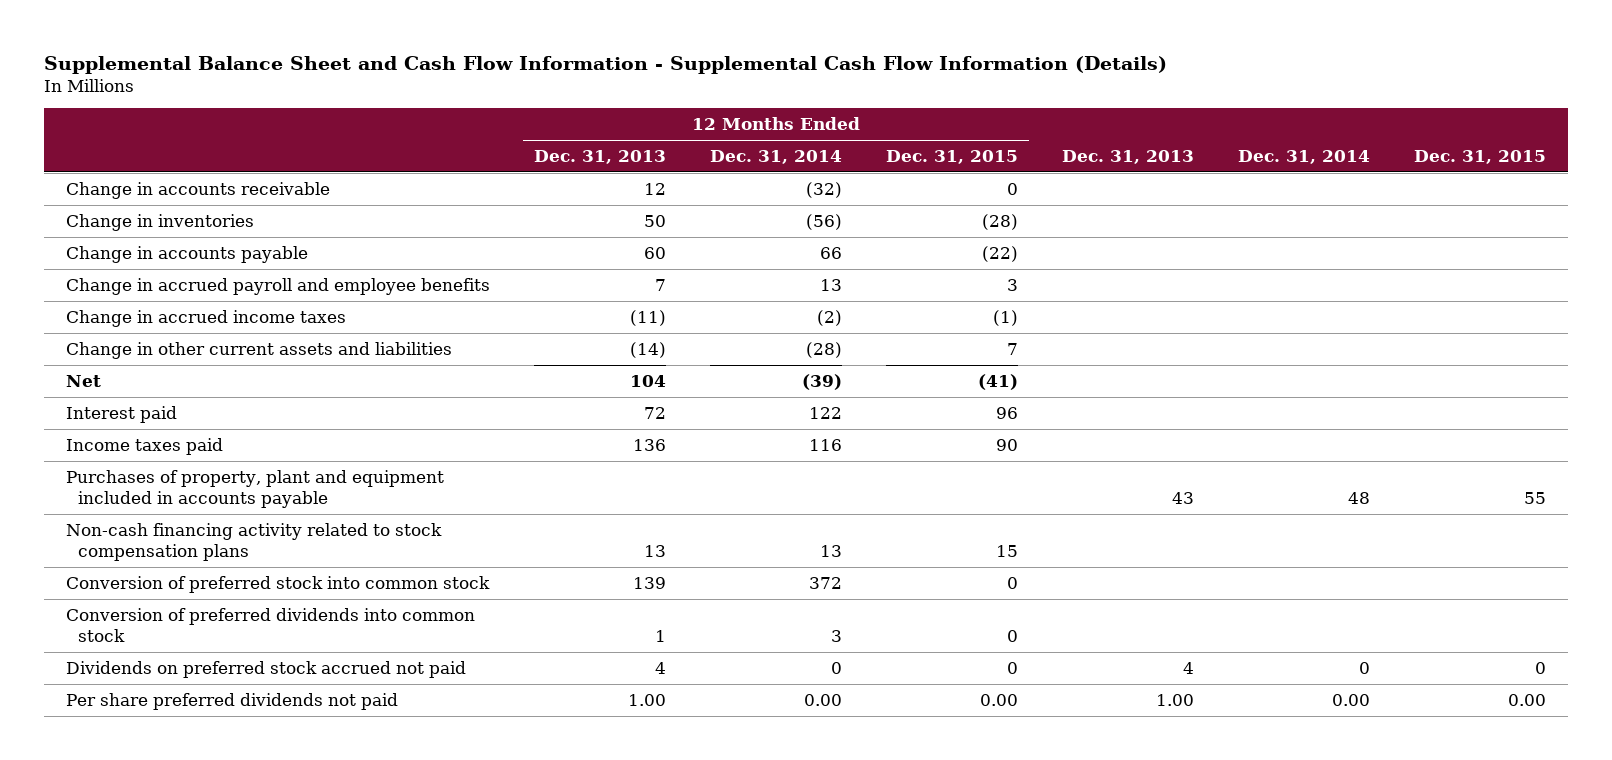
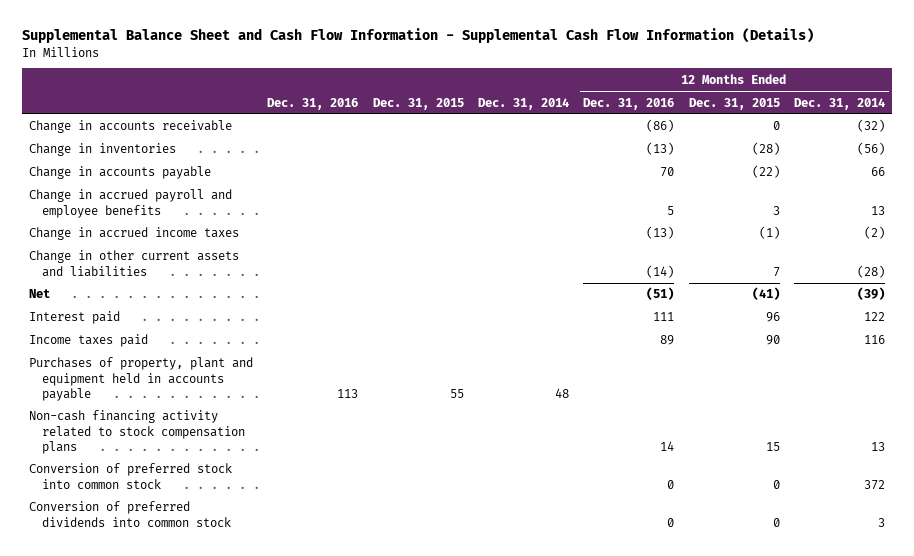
- | 12 Months Ended Dec. 31, 2013 | 12 Months Ended Dec. 31, 2014 | 12 Months Ended Dec. 31, 2015 | Dec. 31, 2013 | Dec. 31, 2014 | Dec. 31, 2015
+ | Dec. 31, 2016 | Dec. 31, 2015 | Dec. 31, 2014 | 12 Months Ended Dec. 31, 2016 | 12 Months Ended Dec. 31, 2015 | 12 Months Ended Dec. 31, 2014
- Purchases of property, plant and equipment included in accounts payable | | | | 43 | 48 | 55
+ Purchases of property, plant and equipment held in accounts payable | 113 | 55 | 48 | | |
- Dividends on preferred stock accrued not paid | 4 | 0 | 0 | 4 | 0 | 0
- Per share preferred dividends not paid | 1.00 | 0.00 | 0.00 | 1.00 | 0.00 | 0.00

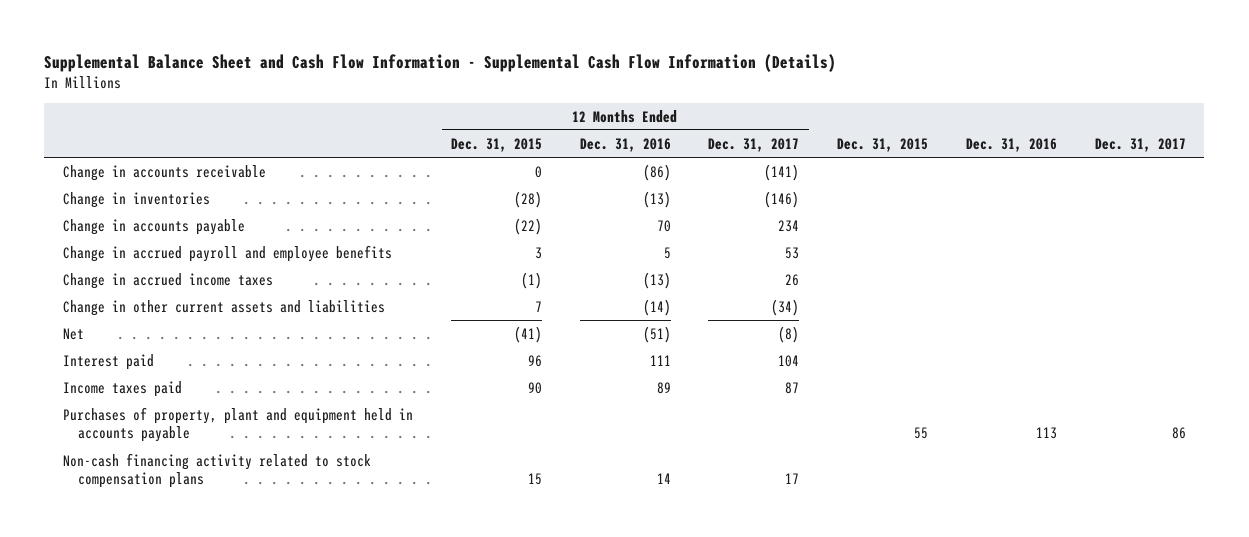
- | Dec. 31, 2016 | Dec. 31, 2015 | Dec. 31, 2014 | 12 Months Ended Dec. 31, 2016 | 12 Months Ended Dec. 31, 2015 | 12 Months Ended Dec. 31, 2014
+ | 12 Months Ended Dec. 31, 2015 | 12 Months Ended Dec. 31, 2016 | 12 Months Ended Dec. 31, 2017 | Dec. 31, 2015 | Dec. 31, 2016 | Dec. 31, 2017
- Conversion of preferred stock into common stock | | | | 0 | 0 | 372
- Conversion of preferred dividends into common stock | | | | 0 | 0 | 3

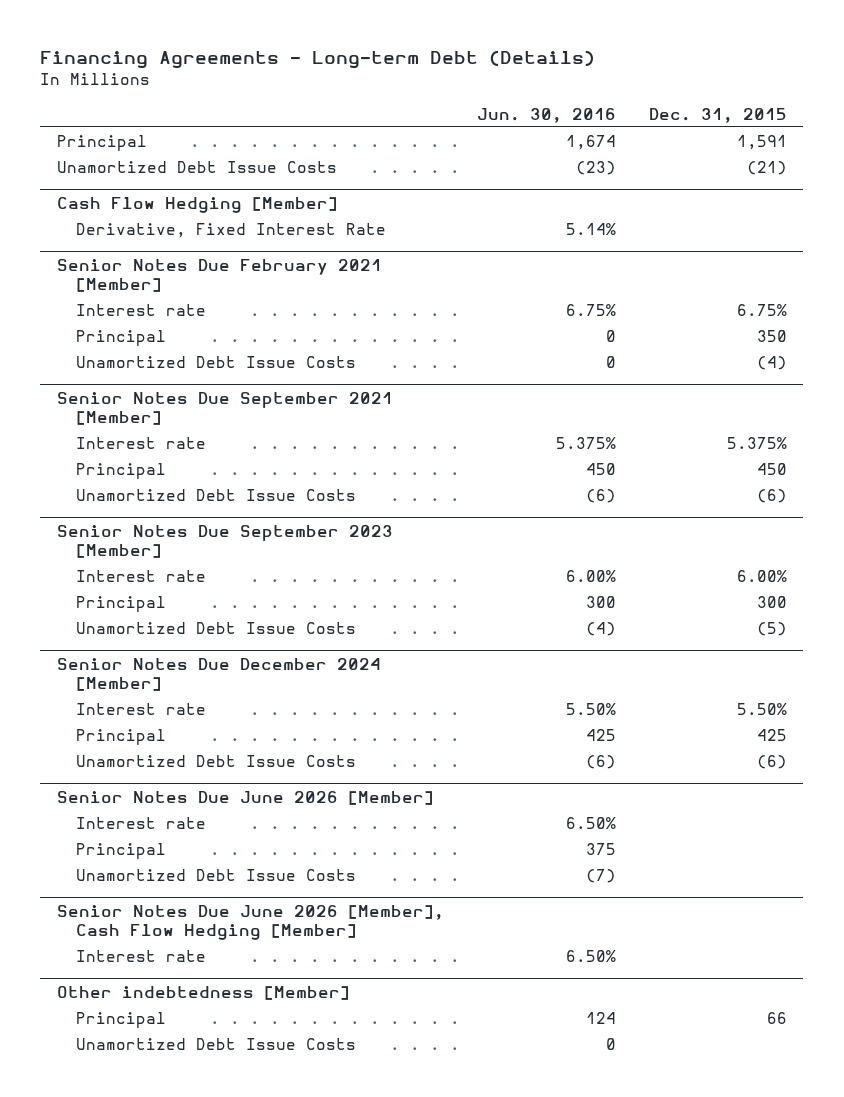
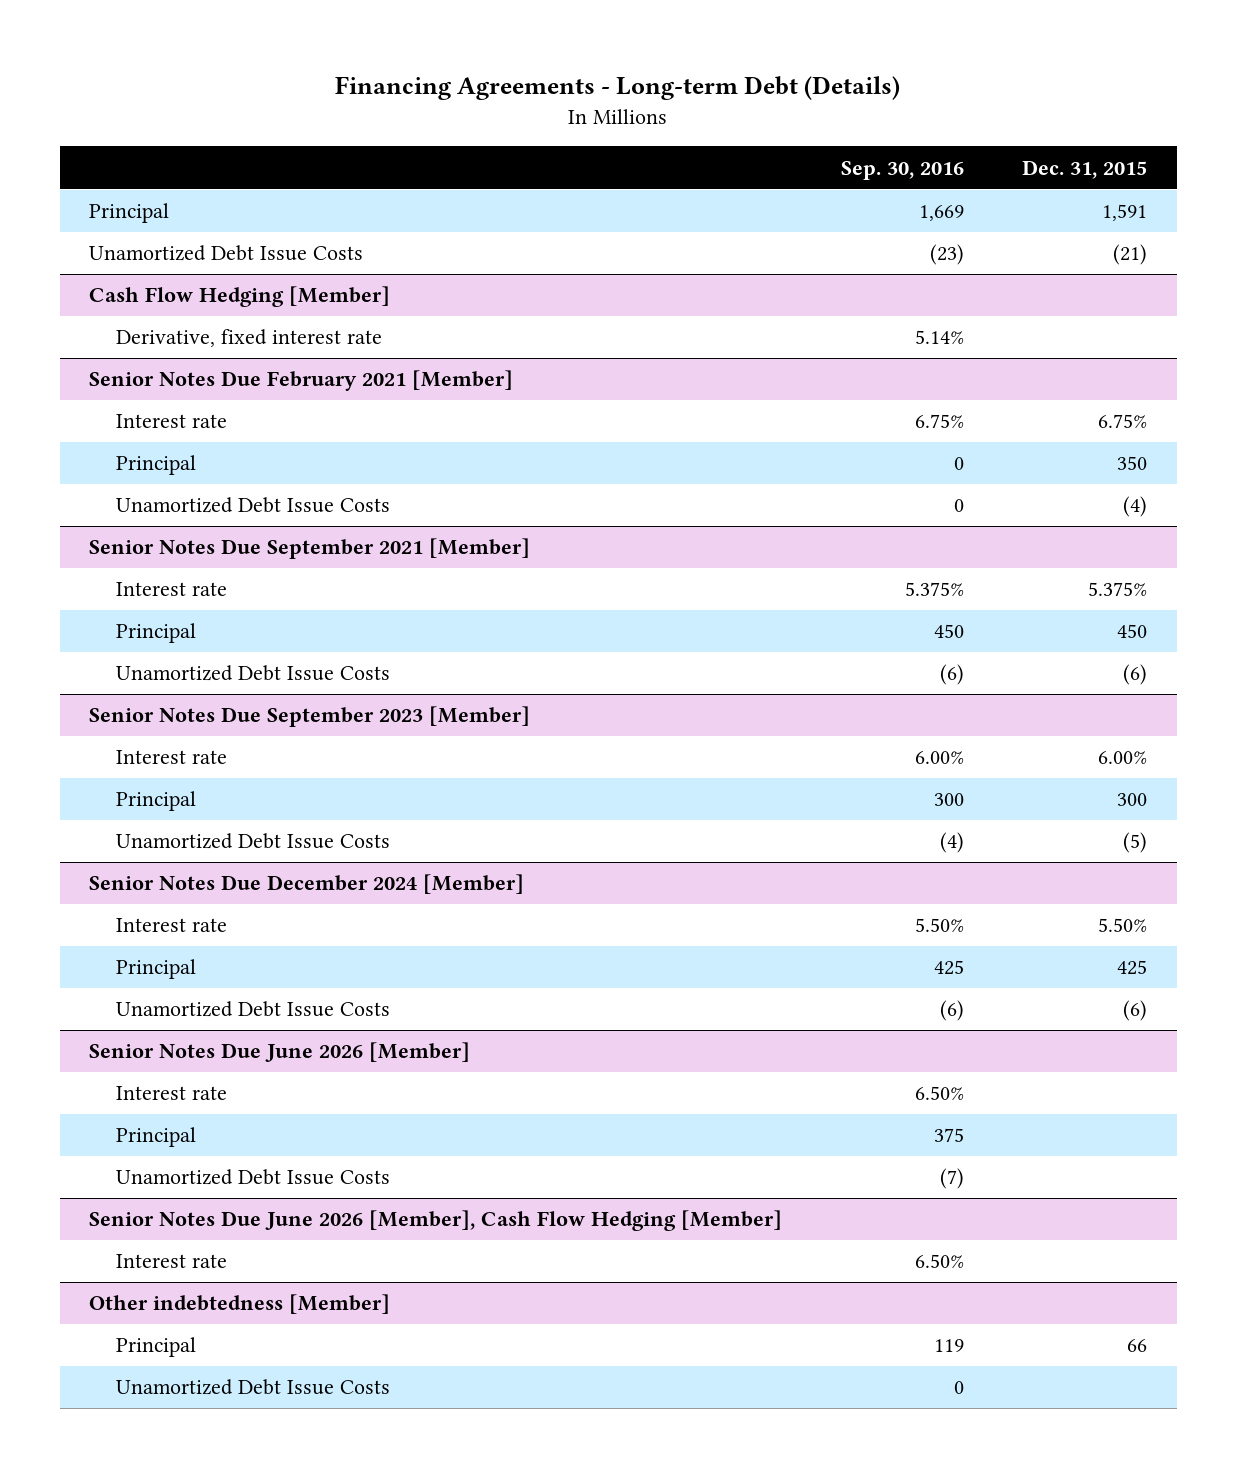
- | Jun. 30, 2016 | Dec. 31, 2015
+ | Sep. 30, 2016 | Dec. 31, 2015
@ Cash Flow Hedging [Member]
- Derivative, Fixed Interest Rate | 5.14% |
+ Derivative, fixed interest rate | 5.14% |

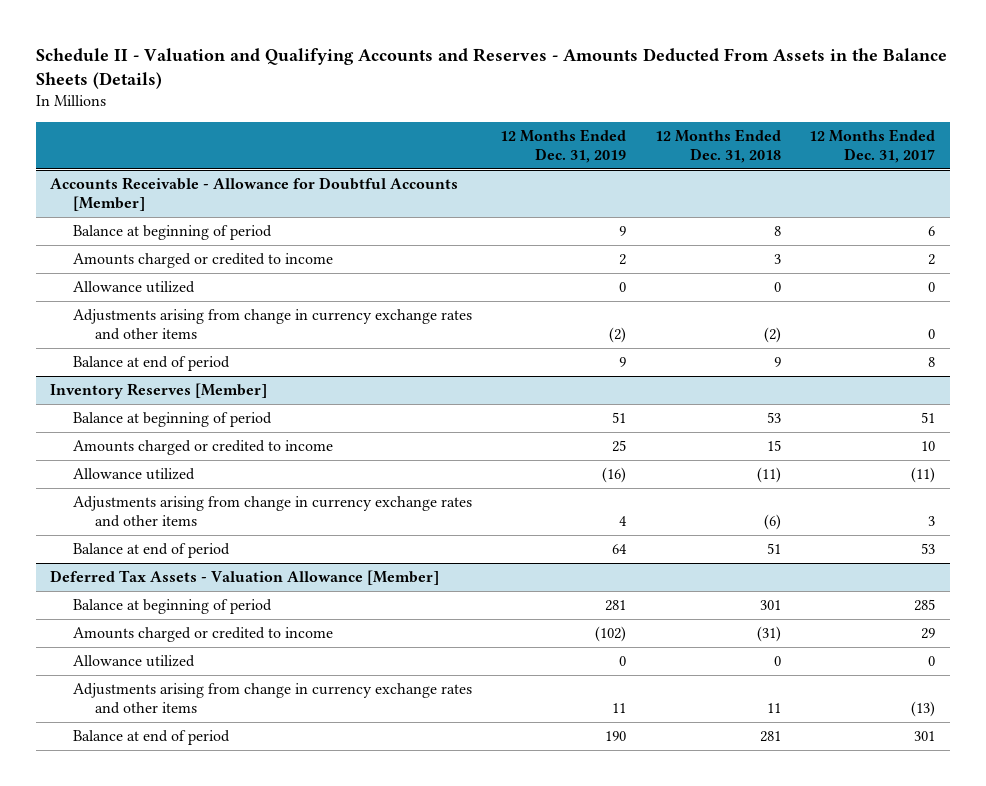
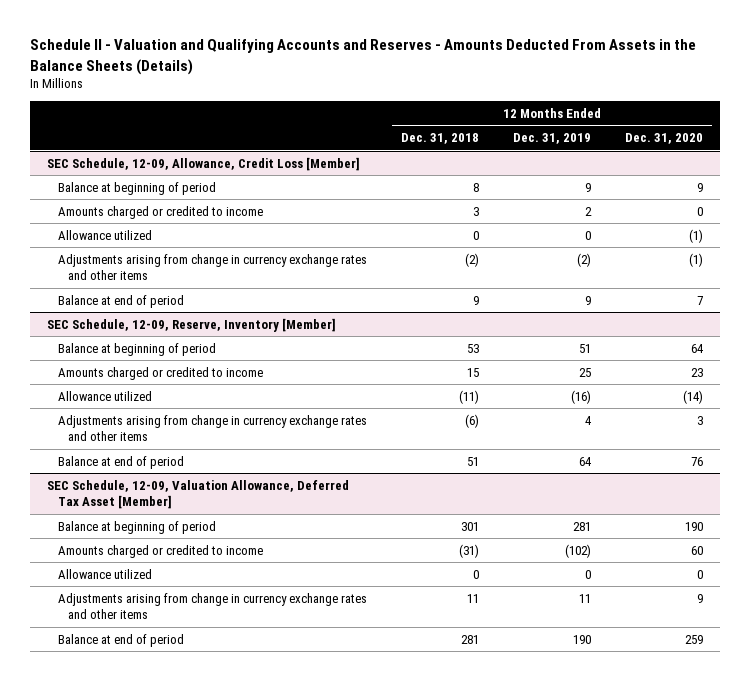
- | 12 Months Ended Dec. 31, 2019 | 12 Months Ended Dec. 31, 2018 | 12 Months Ended Dec. 31, 2017
+ | 12 Months Ended Dec. 31, 2018 | 12 Months Ended Dec. 31, 2019 | 12 Months Ended Dec. 31, 2020
- Accounts Receivable - Allowance for Doubtful Accounts [Member]
+ SEC Schedule, 12-09, Allowance, Credit Loss [Member]
- Inventory Reserves [Member]
+ SEC Schedule, 12-09, Reserve, Inventory [Member]
- Deferred Tax Assets - Valuation Allowance [Member]
+ SEC Schedule, 12-09, Valuation Allowance, Deferred Tax Asset [Member]

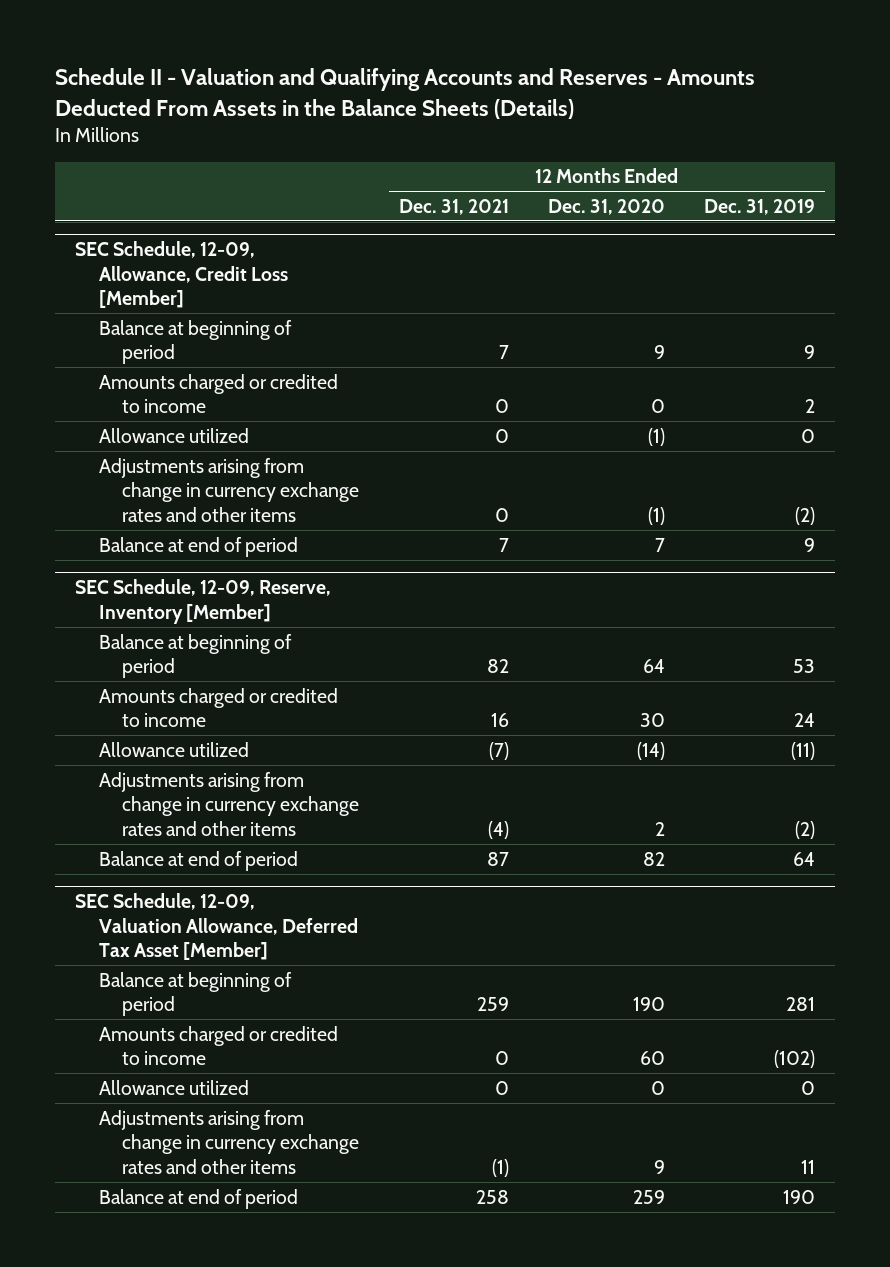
- | 12 Months Ended Dec. 31, 2018 | 12 Months Ended Dec. 31, 2019 | 12 Months Ended Dec. 31, 2020
+ | 12 Months Ended Dec. 31, 2021 | 12 Months Ended Dec. 31, 2020 | 12 Months Ended Dec. 31, 2019
@ SEC Schedule, 12-09, Reserve, Inventory [Member]
- Balance at beginning of period | 53 | 51 | 64
- Amounts charged or credited to income | 15 | 25 | 23
- Allowance utilized | (11) | (16) | (14)
- Adjustments arising from change in currency exchange rates and other items | (6) | 4 | 3
- Balance at end of period | 51 | 64 | 76
+ Balance at beginning of period | 82 | 64 | 53
+ Amounts charged or credited to income | 16 | 30 | 24
+ Allowance utilized | (7) | (14) | (11)
+ Adjustments arising from change in currency exchange rates and other items | (4) | 2 | (2)
+ Balance at end of period | 87 | 82 | 64

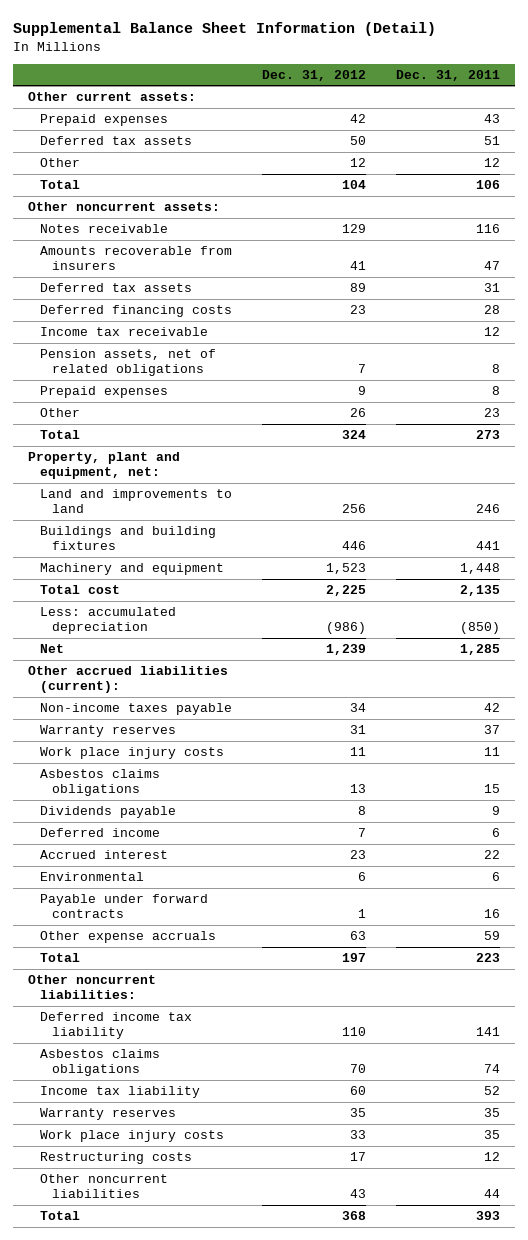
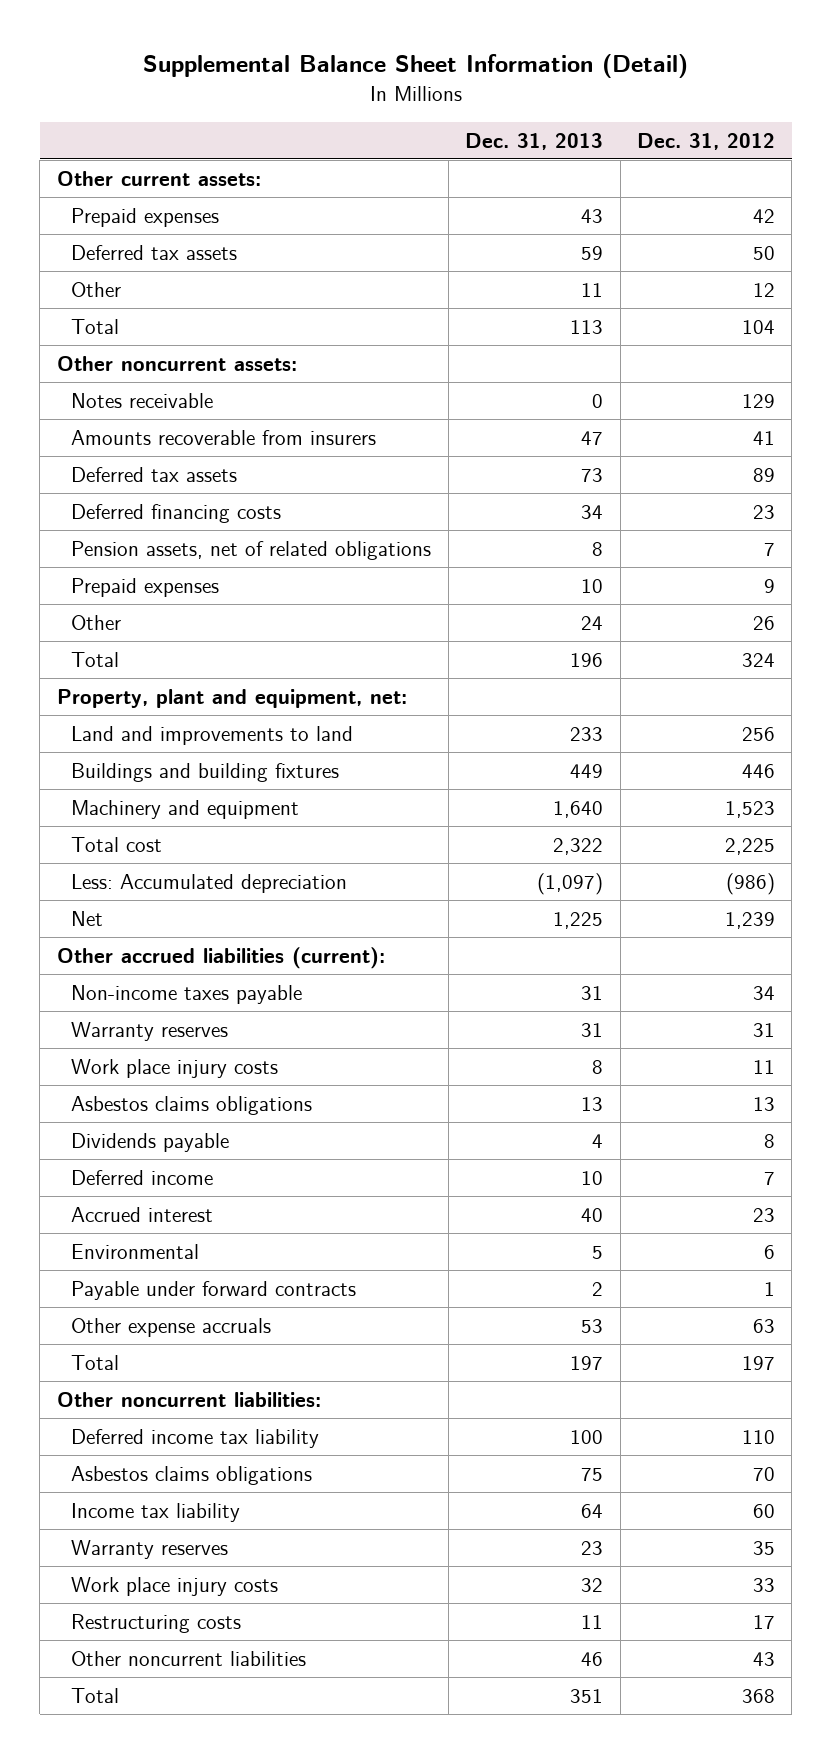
- | Dec. 31, 2012 | Dec. 31, 2011
+ | Dec. 31, 2013 | Dec. 31, 2012
- Income tax receivable | | 12
- Less: accumulated depreciation | (986) | (850)
+ Less: Accumulated depreciation | (1,097) | (986)

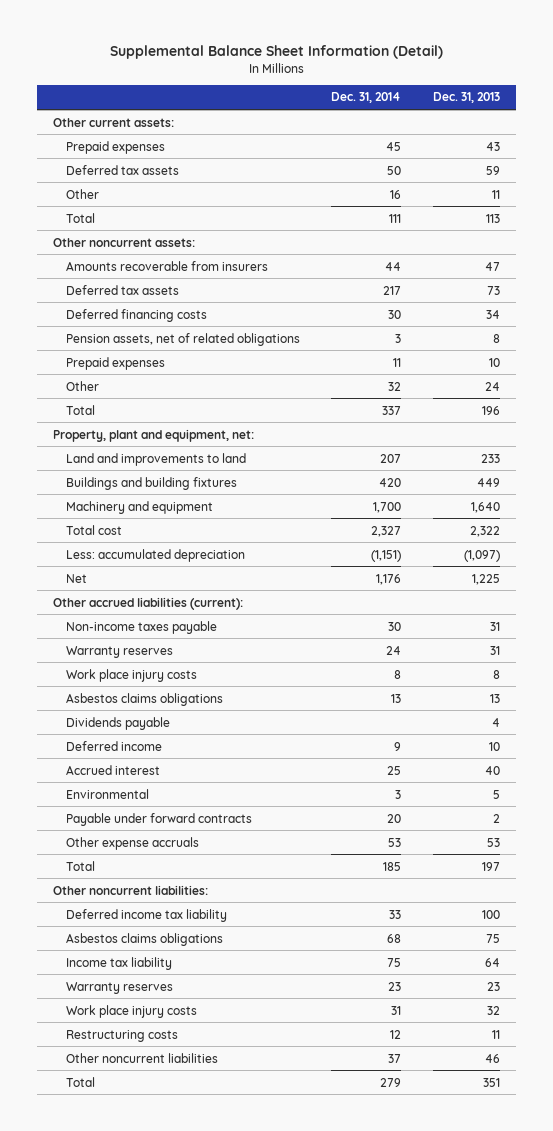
- | Dec. 31, 2013 | Dec. 31, 2012
+ | Dec. 31, 2014 | Dec. 31, 2013
- Notes receivable | 0 | 129
- Less: Accumulated depreciation | (1,097) | (986)
+ Less: accumulated depreciation | (1,151) | (1,097)

